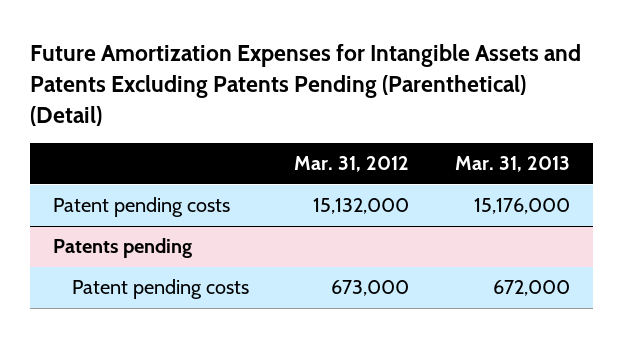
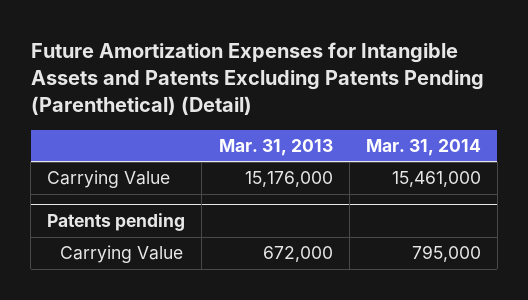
- | Mar. 31, 2012 | Mar. 31, 2013
+ | Mar. 31, 2013 | Mar. 31, 2014
- Patent pending costs | 15,132,000 | 15,176,000
+ Carrying Value | 15,176,000 | 15,461,000
@ Patents pending
- Patent pending costs | 673,000 | 672,000
+ Carrying Value | 672,000 | 795,000

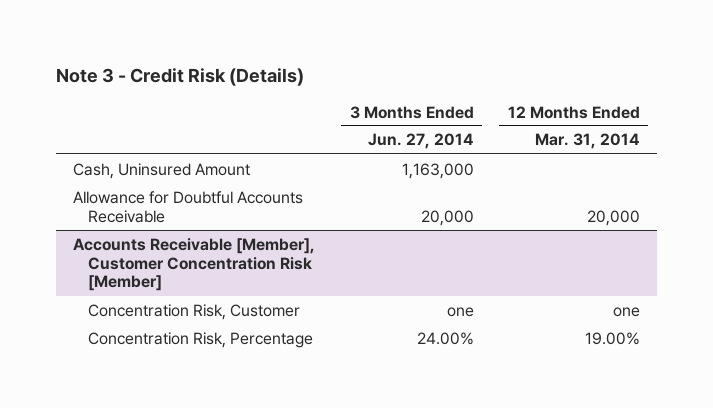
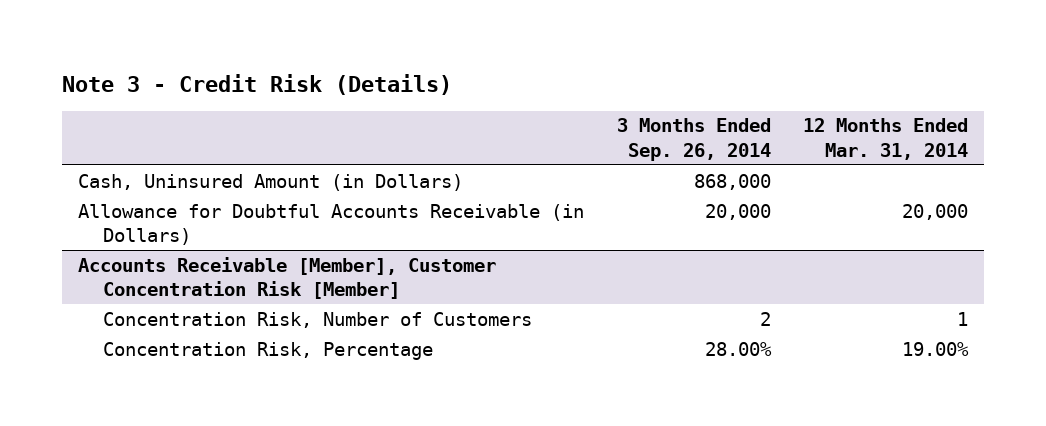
- | 3 Months Ended Jun. 27, 2014 | 12 Months Ended Mar. 31, 2014
+ | 3 Months Ended Sep. 26, 2014 | 12 Months Ended Mar. 31, 2014
- Cash, Uninsured Amount | 1,163,000 |
- Allowance for Doubtful Accounts Receivable | 20,000 | 20,000
+ Cash, Uninsured Amount (in Dollars) | 868,000 |
+ Allowance for Doubtful Accounts Receivable (in Dollars) | 20,000 | 20,000
@ Accounts Receivable [Member], Customer Concentration Risk [Member]
- Concentration Risk, Customer | one | one
+ Concentration Risk, Number of Customers | 2 | 1

